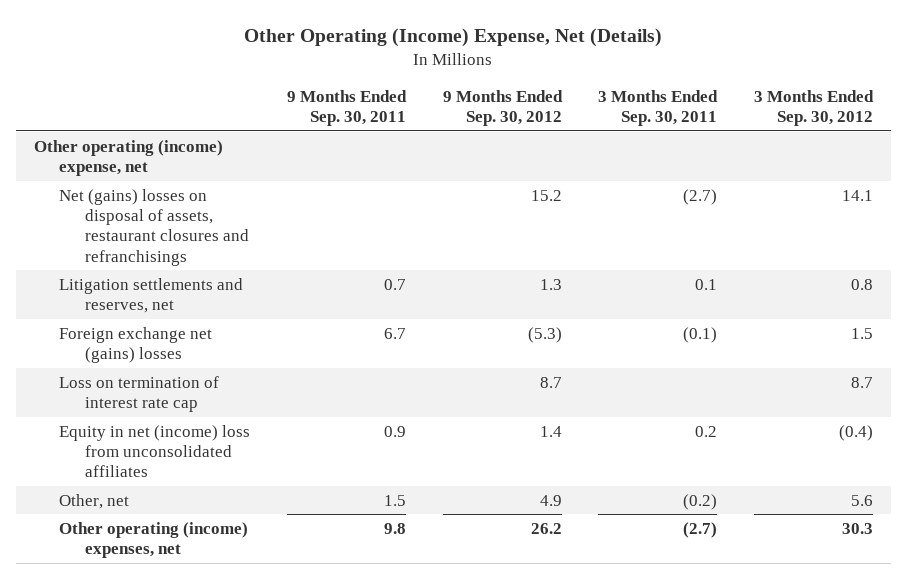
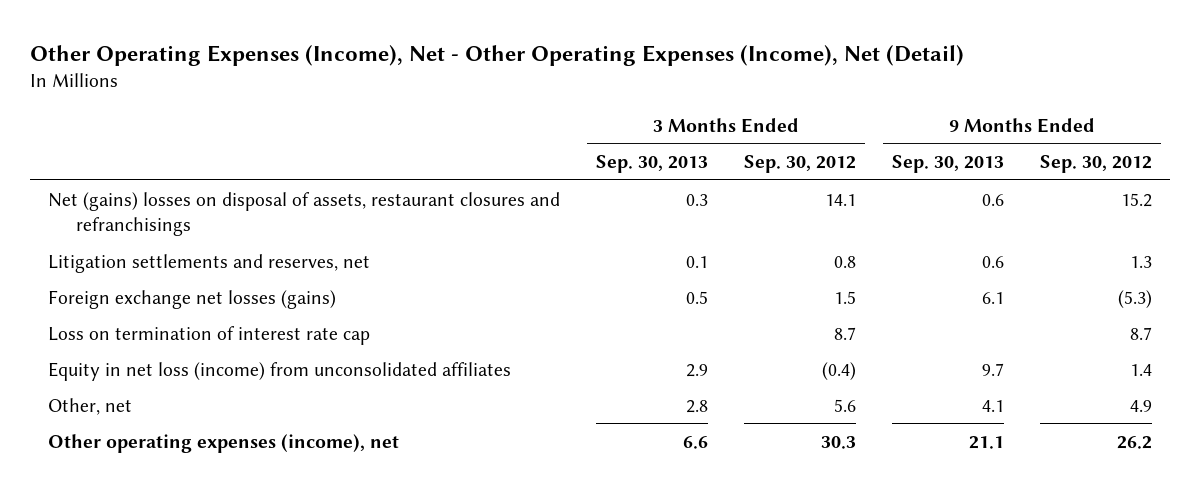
- Other Operating (Income) Expense, Net (Details)
+ Other Operating Expenses (Income), Net - Other Operating Expenses (Income), Net (Detail)
- | 9 Months Ended Sep. 30, 2011 | 9 Months Ended Sep. 30, 2012 | 3 Months Ended Sep. 30, 2011 | 3 Months Ended Sep. 30, 2012
+ | 3 Months Ended Sep. 30, 2013 | 3 Months Ended Sep. 30, 2012 | 9 Months Ended Sep. 30, 2013 | 9 Months Ended Sep. 30, 2012
- Other operating (income) expense, net
- Foreign exchange net (gains) losses | 6.7 | (5.3) | (0.1) | 1.5
+ Foreign exchange net losses (gains) | 0.5 | 1.5 | 6.1 | (5.3)
- Equity in net (income) loss from unconsolidated affiliates | 0.9 | 1.4 | 0.2 | (0.4)
+ Equity in net loss (income) from unconsolidated affiliates | 2.9 | (0.4) | 9.7 | 1.4
- Other operating (income) expenses, net | 9.8 | 26.2 | (2.7) | 30.3
+ Other operating expenses (income), net | 6.6 | 30.3 | 21.1 | 26.2

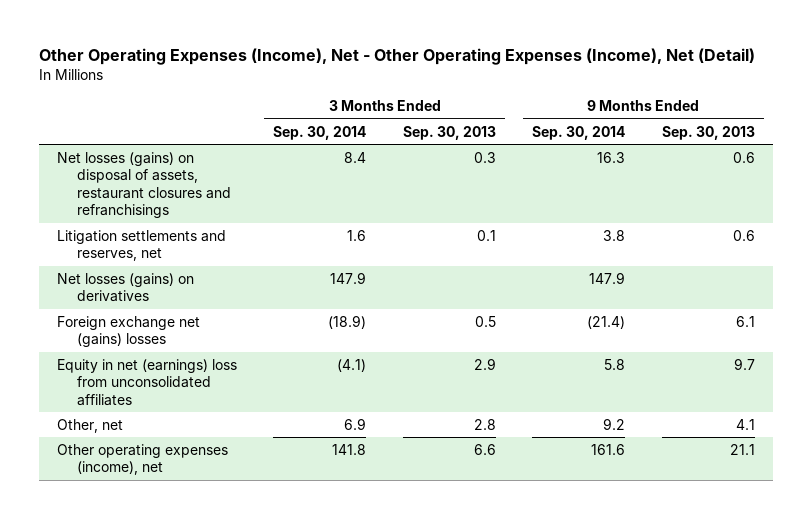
- | 3 Months Ended Sep. 30, 2013 | 3 Months Ended Sep. 30, 2012 | 9 Months Ended Sep. 30, 2013 | 9 Months Ended Sep. 30, 2012
+ | 3 Months Ended Sep. 30, 2014 | 3 Months Ended Sep. 30, 2013 | 9 Months Ended Sep. 30, 2014 | 9 Months Ended Sep. 30, 2013
- Net (gains) losses on disposal of assets, restaurant closures and refranchisings | 0.3 | 14.1 | 0.6 | 15.2
+ Net losses (gains) on disposal of assets, restaurant closures and refranchisings | 8.4 | 0.3 | 16.3 | 0.6
- Foreign exchange net losses (gains) | 0.5 | 1.5 | 6.1 | (5.3)
- Loss on termination of interest rate cap | | 8.7 | | 8.7
- Equity in net loss (income) from unconsolidated affiliates | 2.9 | (0.4) | 9.7 | 1.4
+ Net losses (gains) on derivatives | 147.9 | | 147.9 |
+ Foreign exchange net (gains) losses | (18.9) | 0.5 | (21.4) | 6.1
+ Equity in net (earnings) loss from unconsolidated affiliates | (4.1) | 2.9 | 5.8 | 9.7

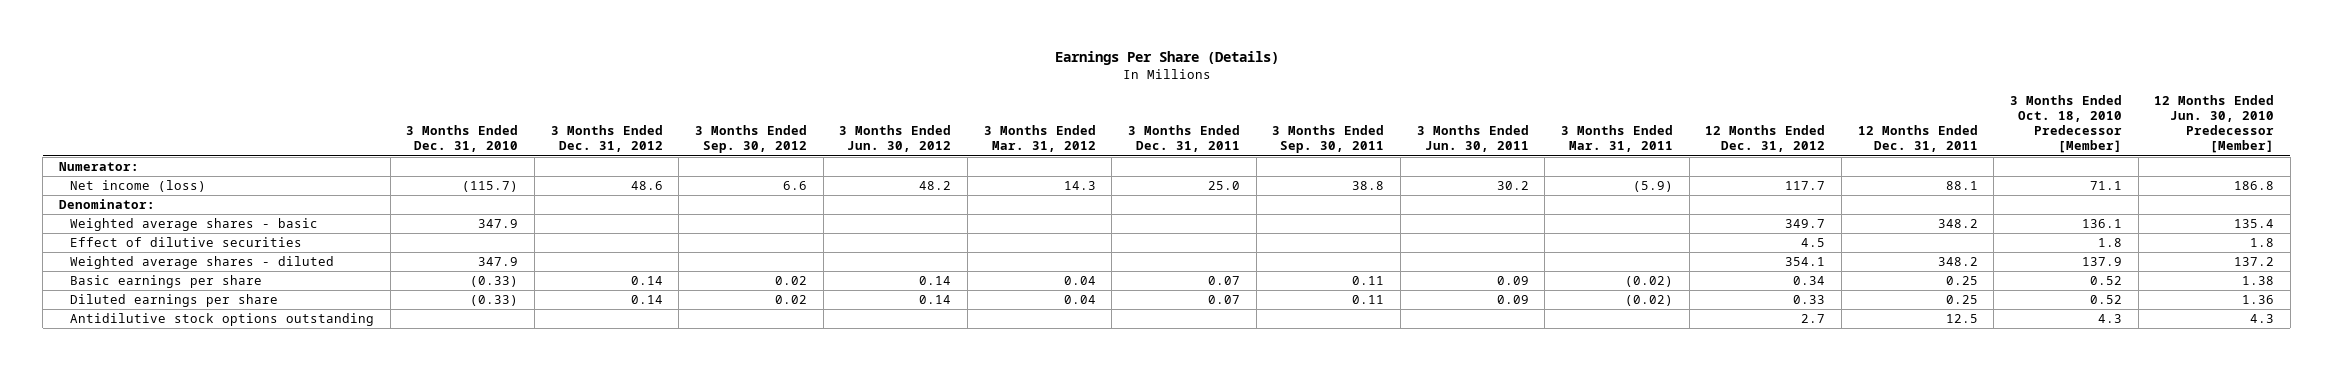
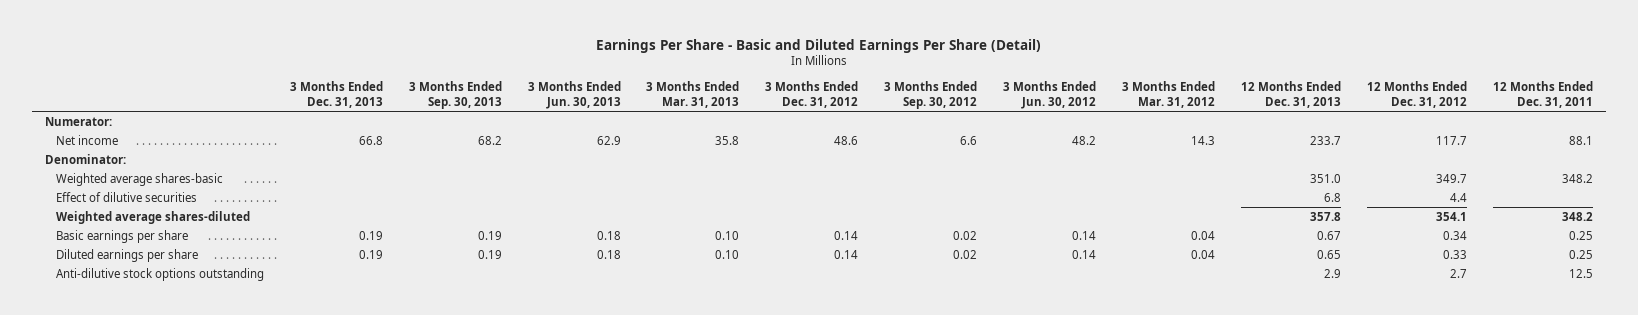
- Earnings Per Share (Details)
+ Earnings Per Share - Basic and Diluted Earnings Per Share (Detail)
- | 3 Months Ended Dec. 31, 2010 | 3 Months Ended Dec. 31, 2012 | 3 Months Ended Sep. 30, 2012 | 3 Months Ended Jun. 30, 2012 | 3 Months Ended Mar. 31, 2012 | 3 Months Ended Dec. 31, 2011 | 3 Months Ended Sep. 30, 2011 | 3 Months Ended Jun. 30, 2011 | 3 Months Ended Mar. 31, 2011 | 12 Months Ended Dec. 31, 2012 | 12 Months Ended Dec. 31, 2011 | 3 Months Ended Oct. 18, 2010 Predecessor [Member] | 12 Months Ended Jun. 30, 2010 Predecessor [Member]
+ | 3 Months Ended Dec. 31, 2013 | 3 Months Ended Sep. 30, 2013 | 3 Months Ended Jun. 30, 2013 | 3 Months Ended Mar. 31, 2013 | 3 Months Ended Dec. 31, 2012 | 3 Months Ended Sep. 30, 2012 | 3 Months Ended Jun. 30, 2012 | 3 Months Ended Mar. 31, 2012 | 12 Months Ended Dec. 31, 2013 | 12 Months Ended Dec. 31, 2012 | 12 Months Ended Dec. 31, 2011
- Net income (loss) | (115.7) | 48.6 | 6.6 | 48.2 | 14.3 | 25.0 | 38.8 | 30.2 | (5.9) | 117.7 | 88.1 | 71.1 | 186.8
+ Net income | 66.8 | 68.2 | 62.9 | 35.8 | 48.6 | 6.6 | 48.2 | 14.3 | 233.7 | 117.7 | 88.1
- Weighted average shares - basic | 347.9 | | | | | | | | | 349.7 | 348.2 | 136.1 | 135.4
- Effect of dilutive securities | | | | | | | | | | 4.5 | | 1.8 | 1.8
- Weighted average shares - diluted | 347.9 | | | | | | | | | 354.1 | 348.2 | 137.9 | 137.2
+ Weighted average shares-basic | | | | | | | | | 351.0 | 349.7 | 348.2
+ Effect of dilutive securities | | | | | | | | | 6.8 | 4.4 |
+ Weighted average shares-diluted | | | | | | | | | 357.8 | 354.1 | 348.2
- Antidilutive stock options outstanding | | | | | | | | | | 2.7 | 12.5 | 4.3 | 4.3
+ Anti-dilutive stock options outstanding | | | | | | | | | 2.9 | 2.7 | 12.5

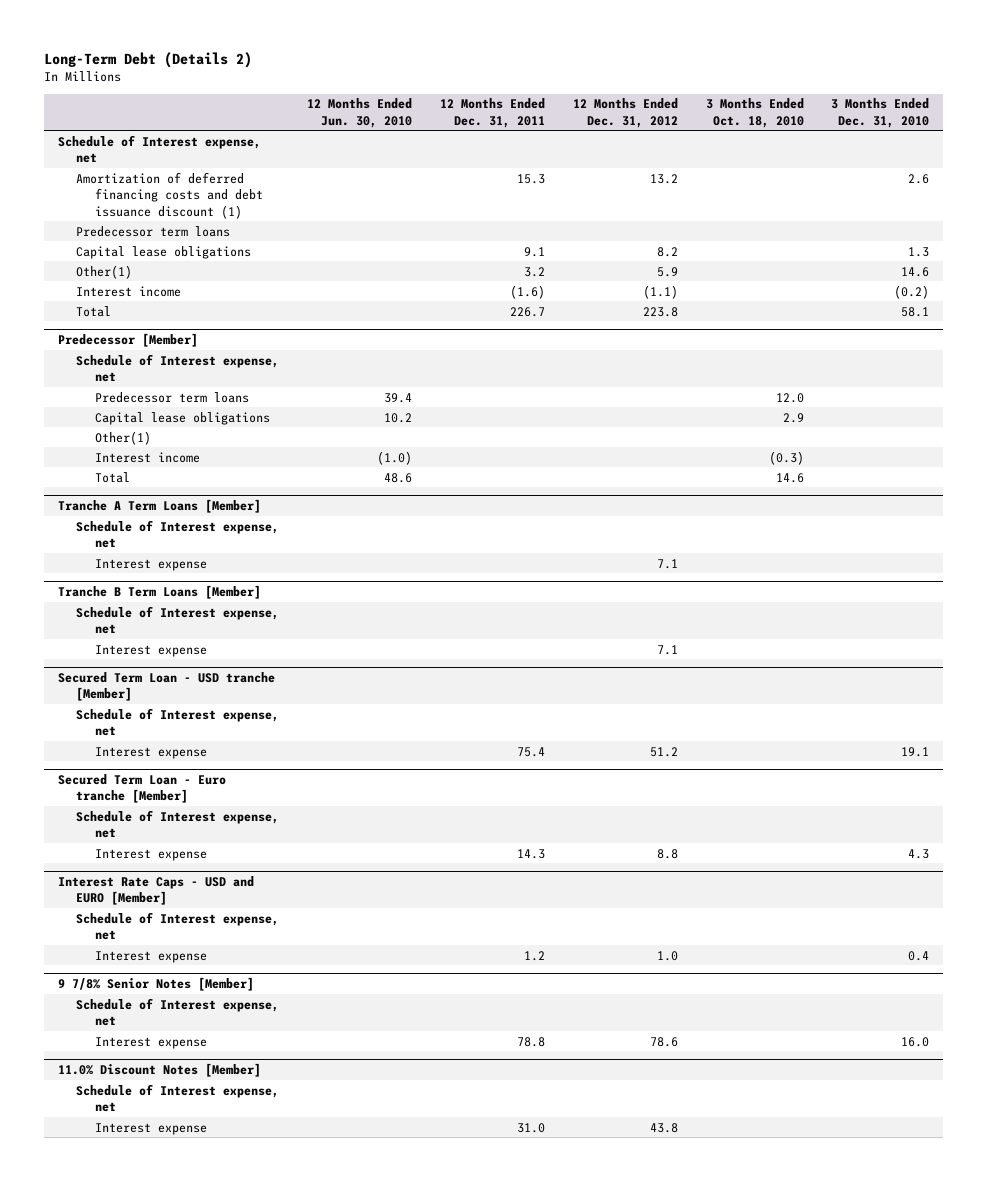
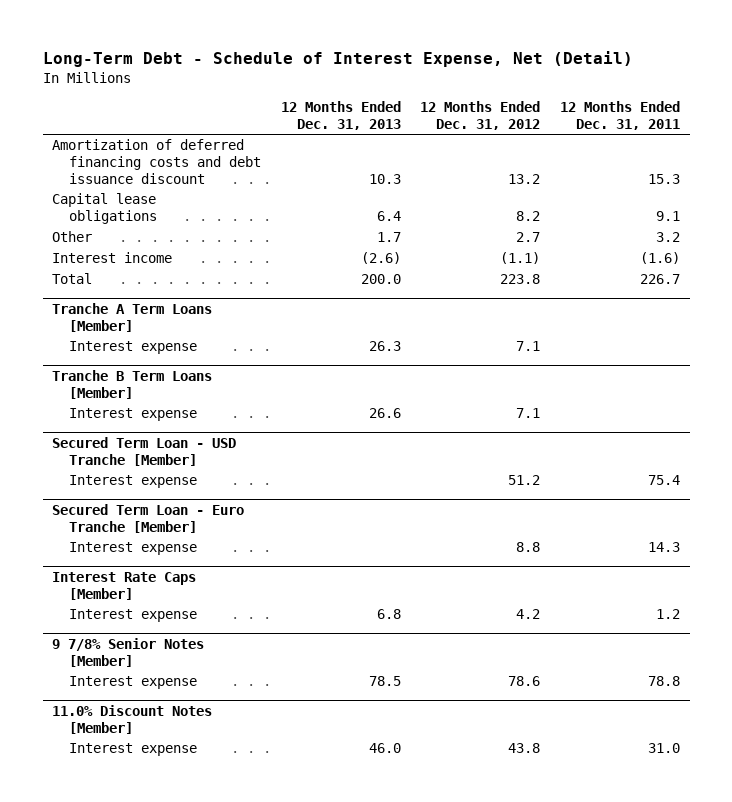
- Long-Term Debt (Details 2)
+ Long-Term Debt - Schedule of Interest Expense, Net (Detail)
- | 12 Months Ended Jun. 30, 2010 | 12 Months Ended Dec. 31, 2011 | 12 Months Ended Dec. 31, 2012 | 3 Months Ended Oct. 18, 2010 | 3 Months Ended Dec. 31, 2010
+ | 12 Months Ended Dec. 31, 2013 | 12 Months Ended Dec. 31, 2012 | 12 Months Ended Dec. 31, 2011
- Schedule of Interest expense, net
- Amortization of deferred financing costs and debt issuance discount (1) | | 15.3 | 13.2 | | 2.6
- Predecessor term loans
+ Amortization of deferred financing costs and debt issuance discount | 10.3 | 13.2 | 15.3
- Other(1) | | 3.2 | 5.9 | | 14.6
+ Other | 1.7 | 2.7 | 3.2
- Predecessor [Member]
- Schedule of Interest expense, net
- Predecessor term loans | 39.4 | | | 12.0 |
- Capital lease obligations | 10.2 | | | 2.9 |
- Other(1)
- Interest income | (1.0) | | | (0.3) |
- Total | 48.6 | | | 14.6 |
@ Tranche A Term Loans [Member]
- Schedule of Interest expense, net
@ Tranche B Term Loans [Member]
- Schedule of Interest expense, net
- Secured Term Loan - USD tranche [Member]
- Schedule of Interest expense, net
+ Secured Term Loan - USD Tranche [Member]
- Secured Term Loan - Euro tranche [Member]
- Schedule of Interest expense, net
+ Secured Term Loan - Euro Tranche [Member]
- Interest Rate Caps - USD and EURO [Member]
- Schedule of Interest expense, net
- Interest expense | | 1.2 | 1.0 | | 0.4
+ Interest Rate Caps [Member]
+ Interest expense | 6.8 | 4.2 | 1.2
@ 9 7/8% Senior Notes [Member]
- Schedule of Interest expense, net
@ 11.0% Discount Notes [Member]
- Schedule of Interest expense, net

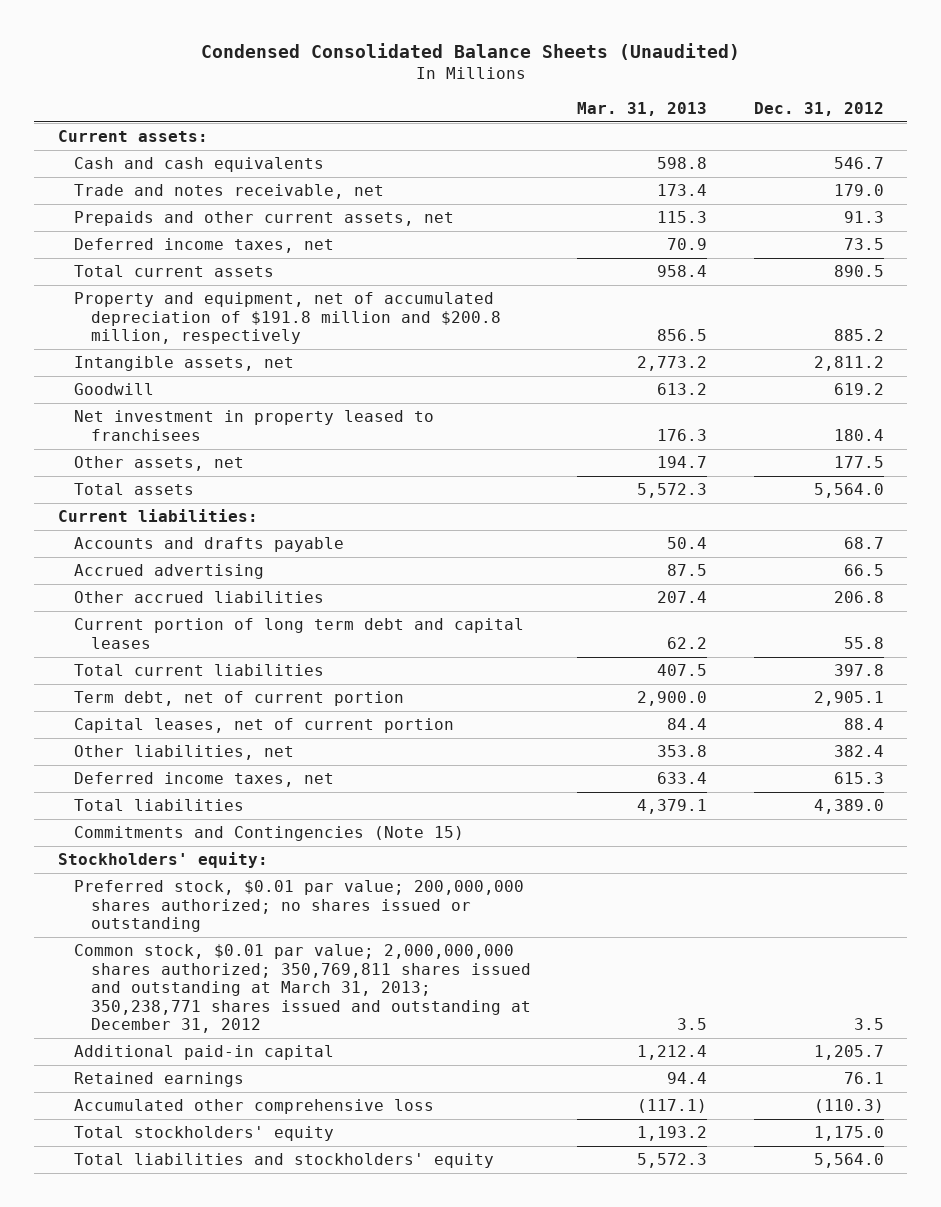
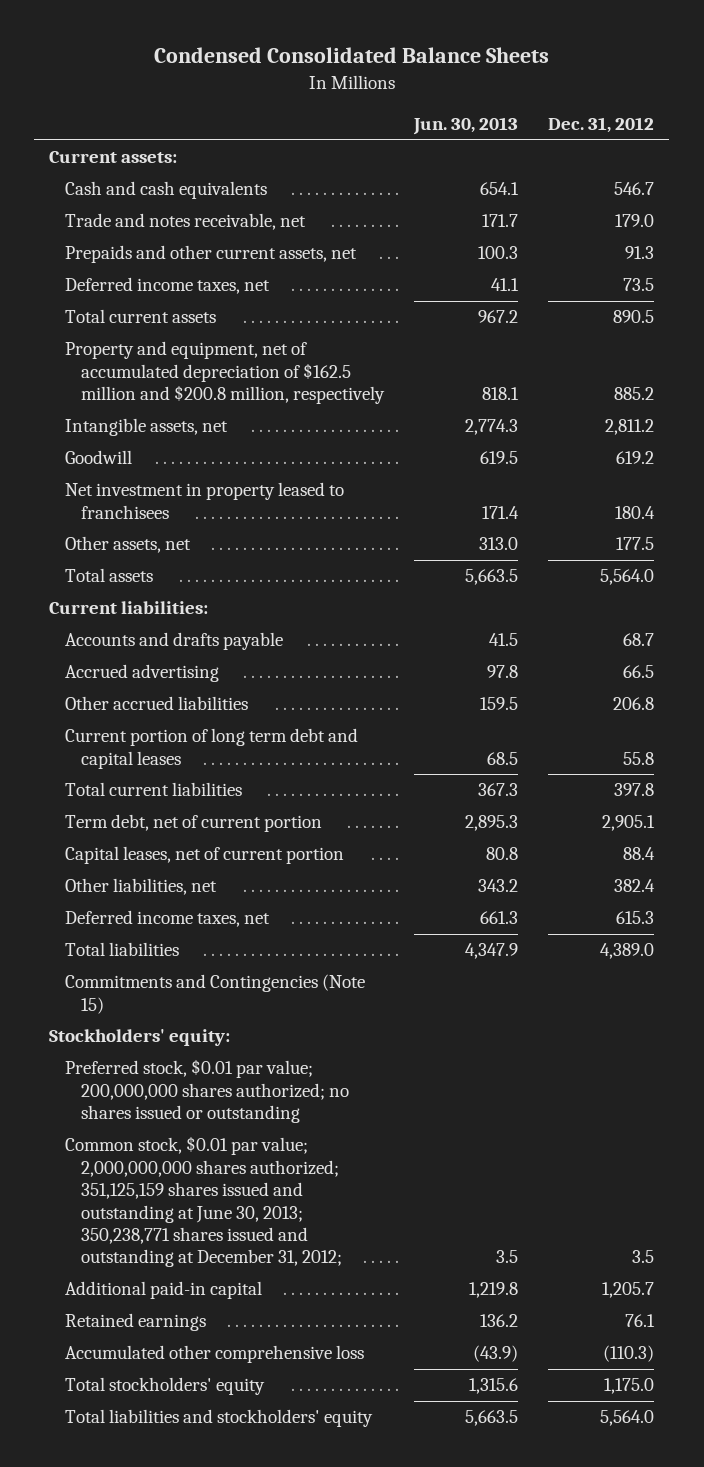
- Condensed Consolidated Balance Sheets (Unaudited)
+ Condensed Consolidated Balance Sheets
- | Mar. 31, 2013 | Dec. 31, 2012
+ | Jun. 30, 2013 | Dec. 31, 2012
- Property and equipment, net of accumulated depreciation of $191.8 million and $200.8 million, respectively | 856.5 | 885.2
+ Property and equipment, net of accumulated depreciation of $162.5 million and $200.8 million, respectively | 818.1 | 885.2
- Common stock, $0.01 par value; 2,000,000,000 shares authorized; 350,769,811 shares issued and outstanding at March 31, 2013; 350,238,771 shares issued and outstanding at December 31, 2012 | 3.5 | 3.5
+ Common stock, $0.01 par value; 2,000,000,000 shares authorized; 351,125,159 shares issued and outstanding at June 30, 2013; 350,238,771 shares issued and outstanding at December 31, 2012; | 3.5 | 3.5

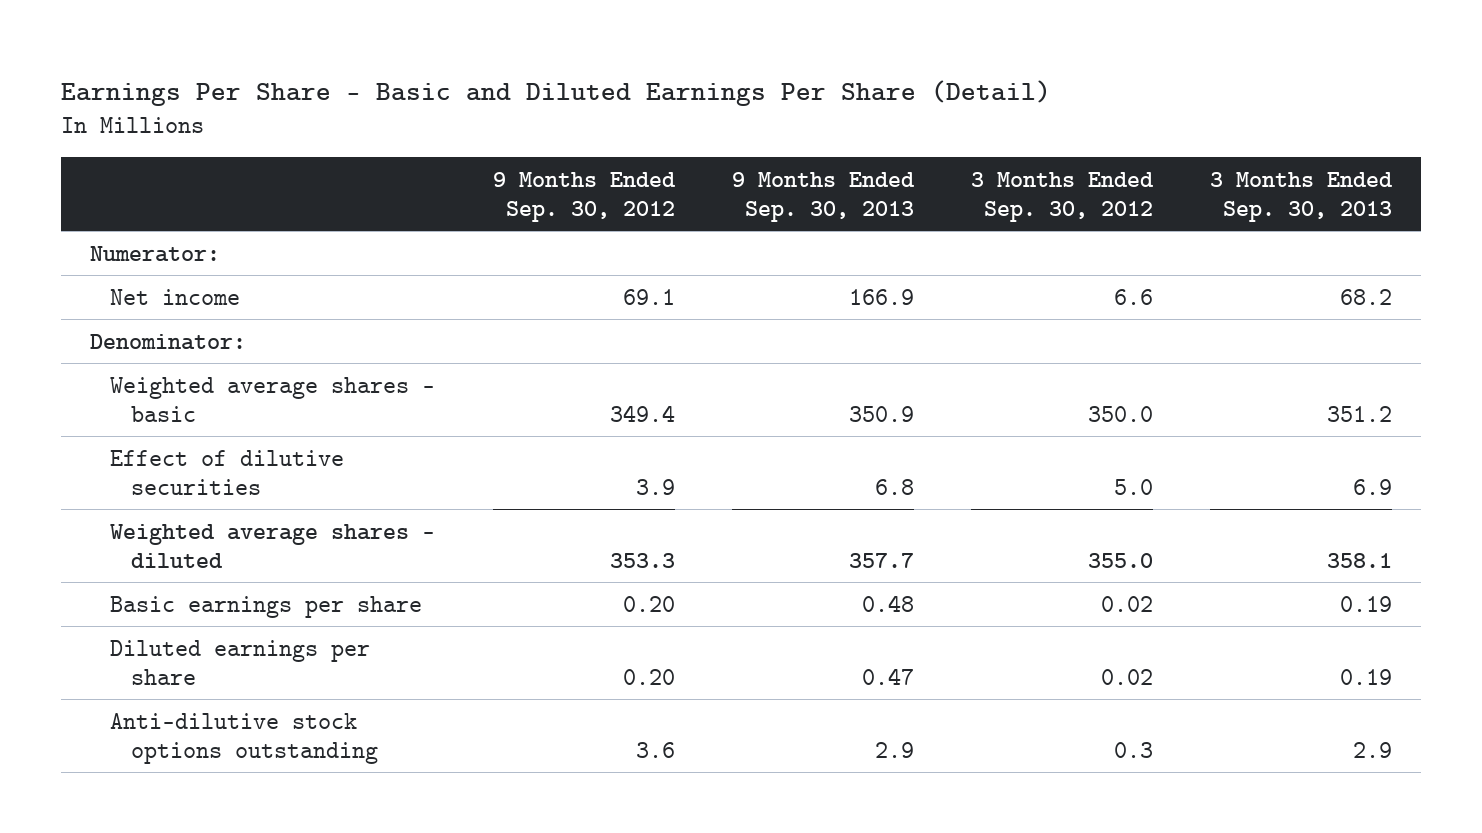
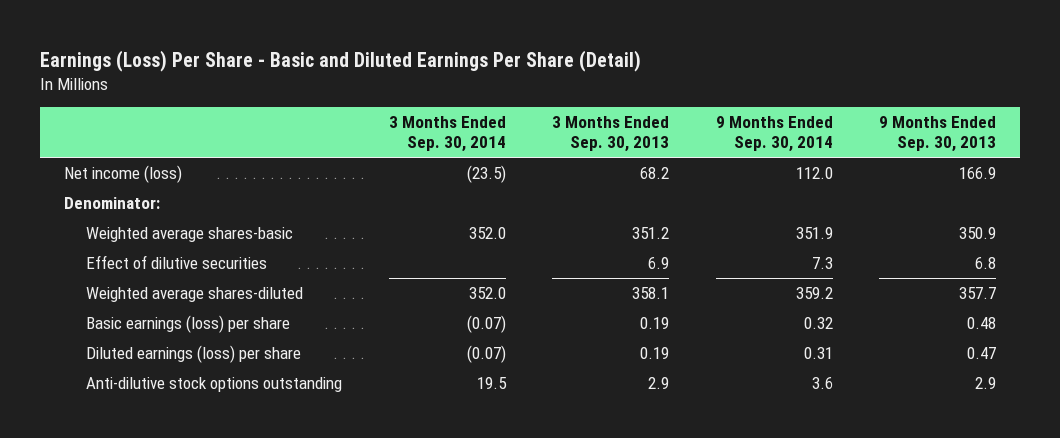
- Earnings Per Share - Basic and Diluted Earnings Per Share (Detail)
+ Earnings (Loss) Per Share - Basic and Diluted Earnings Per Share (Detail)
- | 9 Months Ended Sep. 30, 2012 | 9 Months Ended Sep. 30, 2013 | 3 Months Ended Sep. 30, 2012 | 3 Months Ended Sep. 30, 2013
+ | 3 Months Ended Sep. 30, 2014 | 3 Months Ended Sep. 30, 2013 | 9 Months Ended Sep. 30, 2014 | 9 Months Ended Sep. 30, 2013
- Numerator:
- Net income | 69.1 | 166.9 | 6.6 | 68.2
+ Net income (loss) | (23.5) | 68.2 | 112.0 | 166.9
- Weighted average shares - basic | 349.4 | 350.9 | 350.0 | 351.2
+ Weighted average shares-basic | 352.0 | 351.2 | 351.9 | 350.9
- Weighted average shares - diluted | 353.3 | 357.7 | 355.0 | 358.1
- Basic earnings per share | 0.20 | 0.48 | 0.02 | 0.19
- Diluted earnings per share | 0.20 | 0.47 | 0.02 | 0.19
+ Weighted average shares-diluted | 352.0 | 358.1 | 359.2 | 357.7
+ Basic earnings (loss) per share | (0.07) | 0.19 | 0.32 | 0.48
+ Diluted earnings (loss) per share | (0.07) | 0.19 | 0.31 | 0.47

